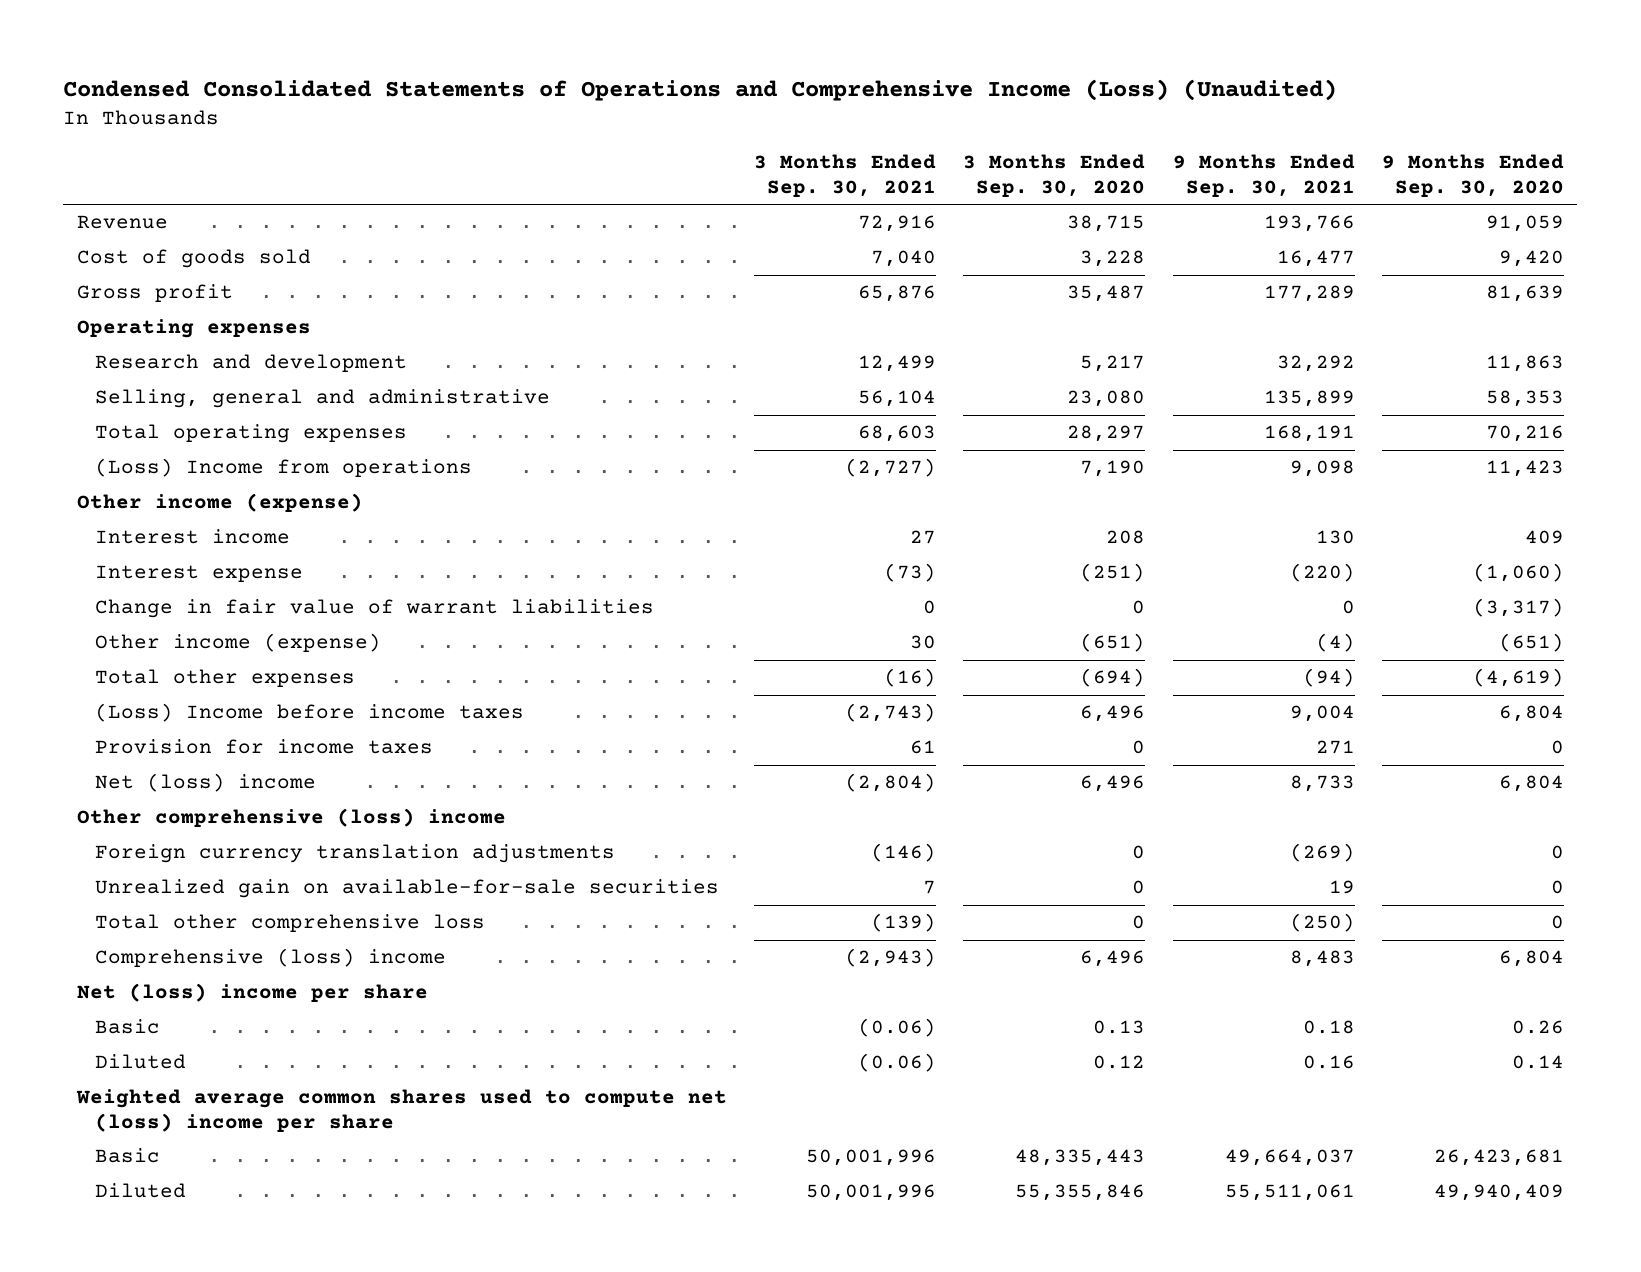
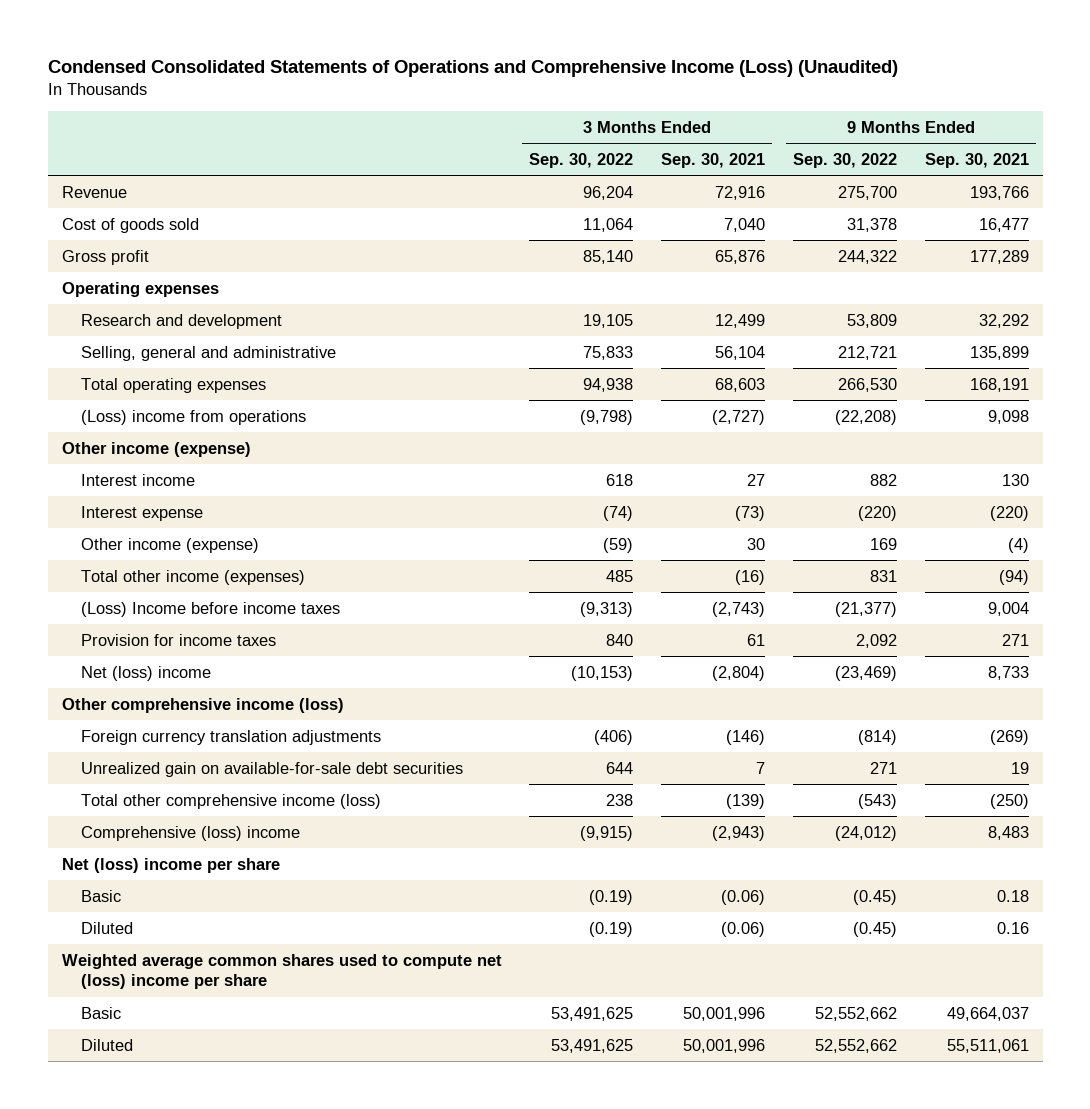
- | 3 Months Ended Sep. 30, 2021 | 3 Months Ended Sep. 30, 2020 | 9 Months Ended Sep. 30, 2021 | 9 Months Ended Sep. 30, 2020
+ | 3 Months Ended Sep. 30, 2022 | 3 Months Ended Sep. 30, 2021 | 9 Months Ended Sep. 30, 2022 | 9 Months Ended Sep. 30, 2021
- (Loss) Income from operations | (2,727) | 7,190 | 9,098 | 11,423
+ (Loss) income from operations | (9,798) | (2,727) | (22,208) | 9,098
- Change in fair value of warrant liabilities | 0 | 0 | 0 | (3,317)
- Total other expenses | (16) | (694) | (94) | (4,619)
+ Total other income (expenses) | 485 | (16) | 831 | (94)
- Other comprehensive (loss) income
+ Other comprehensive income (loss)
- Unrealized gain on available-for-sale securities | 7 | 0 | 19 | 0
- Total other comprehensive loss | (139) | 0 | (250) | 0
+ Unrealized gain on available-for-sale debt securities | 644 | 7 | 271 | 19
+ Total other comprehensive income (loss) | 238 | (139) | (543) | (250)

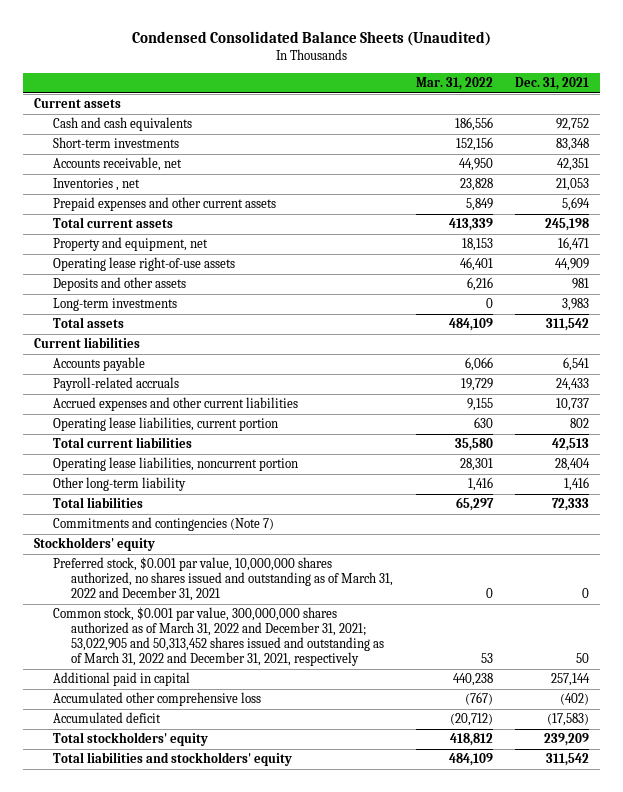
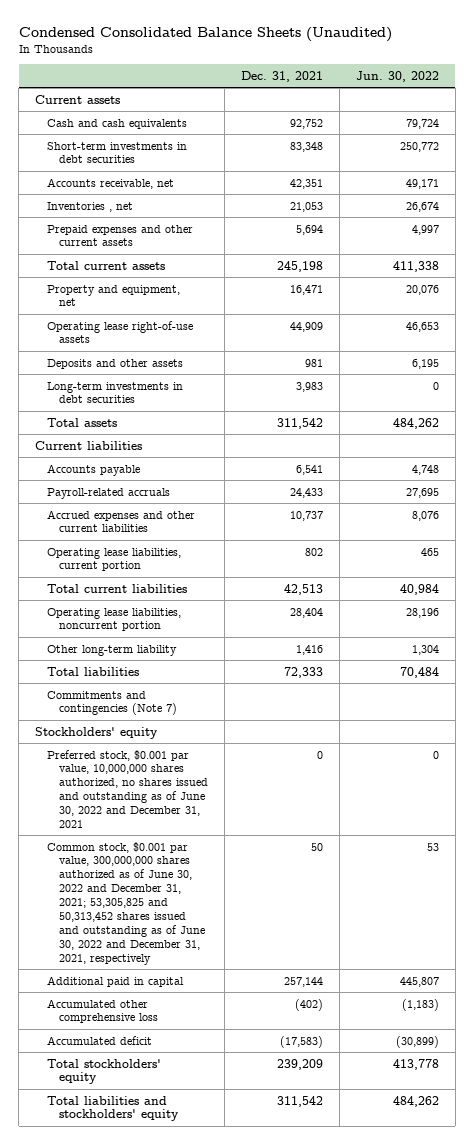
- | Mar. 31, 2022 | Dec. 31, 2021
+ | Dec. 31, 2021 | Jun. 30, 2022
- Short-term investments | 152,156 | 83,348
+ Short-term investments in debt securities | 83,348 | 250,772
- Long-term investments | 0 | 3,983
+ Long-term investments in debt securities | 3,983 | 0
- Preferred stock, $0.001 par value, 10,000,000 shares authorized, no shares issued and outstanding as of March 31, 2022 and December 31, 2021 | 0 | 0
- Common stock, $0.001 par value, 300,000,000 shares authorized as of March 31, 2022 and December 31, 2021; 53,022,905 and 50,313,452 shares issued and outstanding as of March 31, 2022 and December 31, 2021, respectively | 53 | 50
+ Preferred stock, $0.001 par value, 10,000,000 shares authorized, no shares issued and outstanding as of June 30, 2022 and December 31, 2021 | 0 | 0
+ Common stock, $0.001 par value, 300,000,000 shares authorized as of June 30, 2022 and December 31, 2021; 53,305,825 and 50,313,452 shares issued and outstanding as of June 30, 2022 and December 31, 2021, respectively | 50 | 53

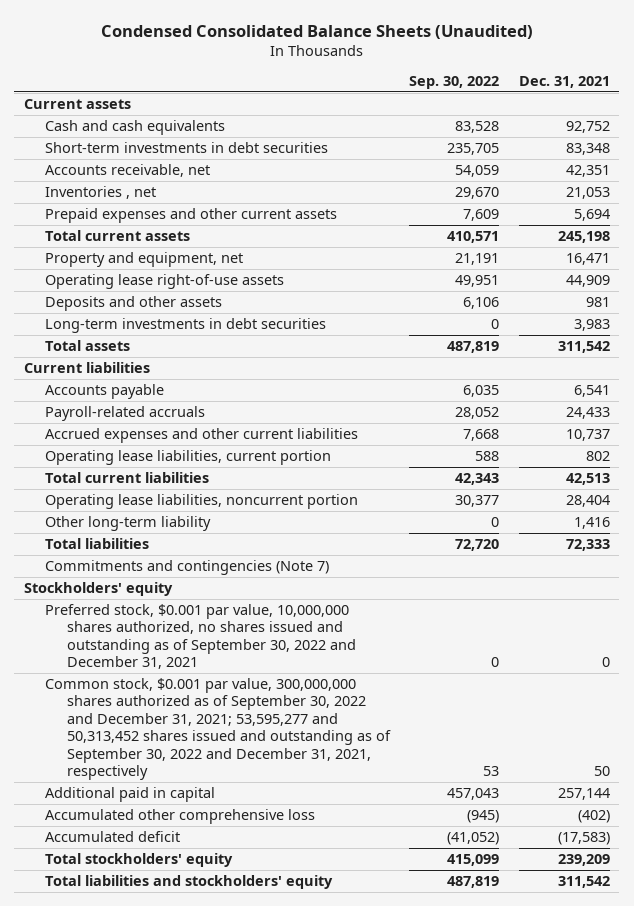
- | Dec. 31, 2021 | Jun. 30, 2022
+ | Sep. 30, 2022 | Dec. 31, 2021
- Preferred stock, $0.001 par value, 10,000,000 shares authorized, no shares issued and outstanding as of June 30, 2022 and December 31, 2021 | 0 | 0
- Common stock, $0.001 par value, 300,000,000 shares authorized as of June 30, 2022 and December 31, 2021; 53,305,825 and 50,313,452 shares issued and outstanding as of June 30, 2022 and December 31, 2021, respectively | 50 | 53
+ Preferred stock, $0.001 par value, 10,000,000 shares authorized, no shares issued and outstanding as of September 30, 2022 and December 31, 2021 | 0 | 0
+ Common stock, $0.001 par value, 300,000,000 shares authorized as of September 30, 2022 and December 31, 2021; 53,595,277 and 50,313,452 shares issued and outstanding as of September 30, 2022 and December 31, 2021, respectively | 53 | 50

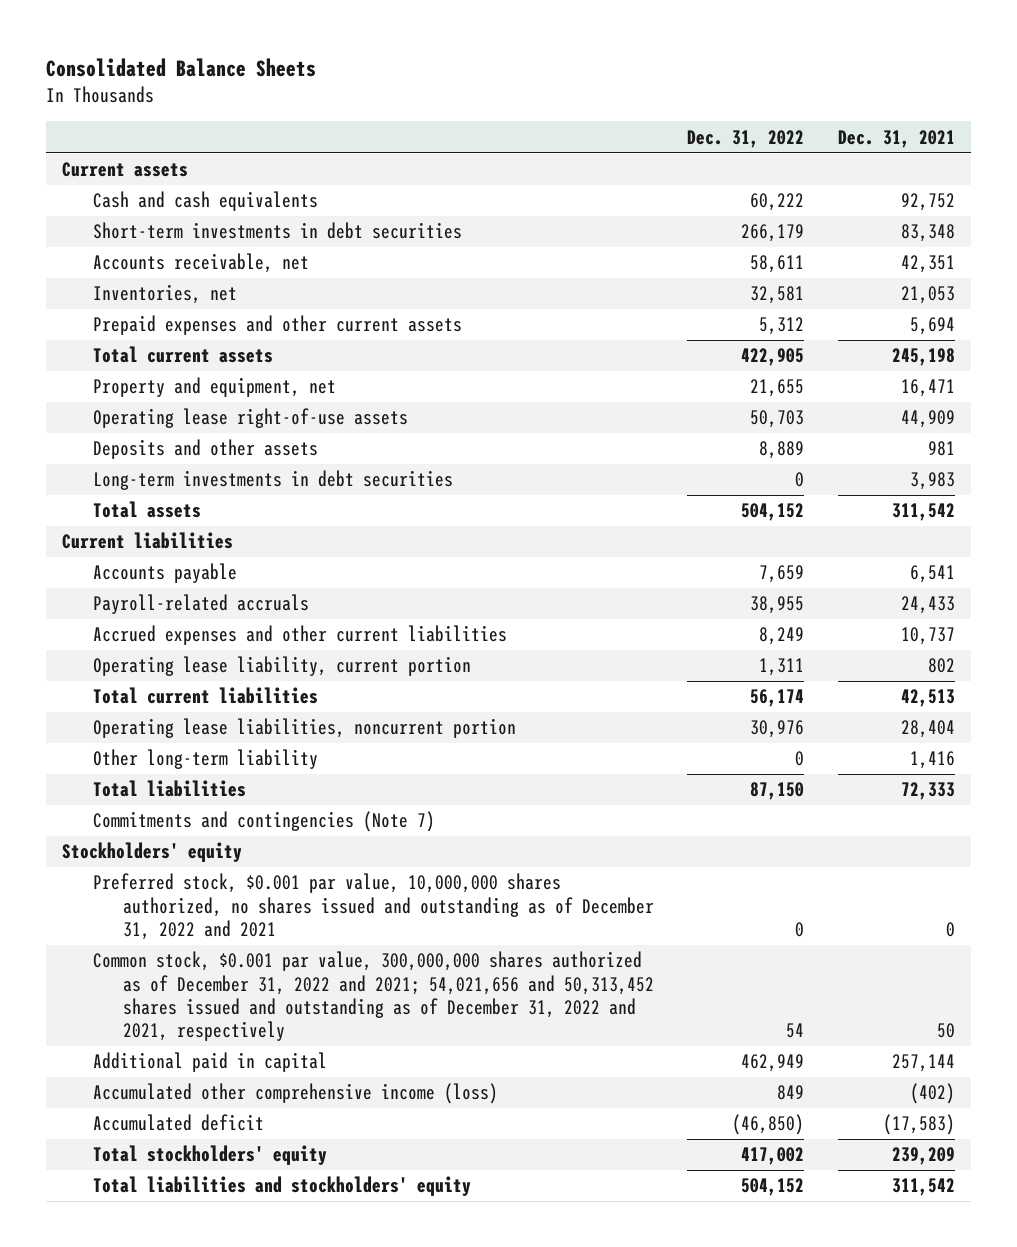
- Condensed Consolidated Balance Sheets (Unaudited)
+ Consolidated Balance Sheets
- | Sep. 30, 2022 | Dec. 31, 2021
+ | Dec. 31, 2022 | Dec. 31, 2021
- Inventories , net | 29,670 | 21,053
+ Inventories, net | 32,581 | 21,053
- Operating lease liabilities, current portion | 588 | 802
+ Operating lease liability, current portion | 1,311 | 802
- Preferred stock, $0.001 par value, 10,000,000 shares authorized, no shares issued and outstanding as of September 30, 2022 and December 31, 2021 | 0 | 0
- Common stock, $0.001 par value, 300,000,000 shares authorized as of September 30, 2022 and December 31, 2021; 53,595,277 and 50,313,452 shares issued and outstanding as of September 30, 2022 and December 31, 2021, respectively | 53 | 50
+ Preferred stock, $0.001 par value, 10,000,000 shares authorized, no shares issued and outstanding as of December 31, 2022 and 2021 | 0 | 0
+ Common stock, $0.001 par value, 300,000,000 shares authorized as of December 31, 2022 and 2021; 54,021,656 and 50,313,452 shares issued and outstanding as of December 31, 2022 and 2021, respectively | 54 | 50
- Accumulated other comprehensive loss | (945) | (402)
+ Accumulated other comprehensive income (loss) | 849 | (402)

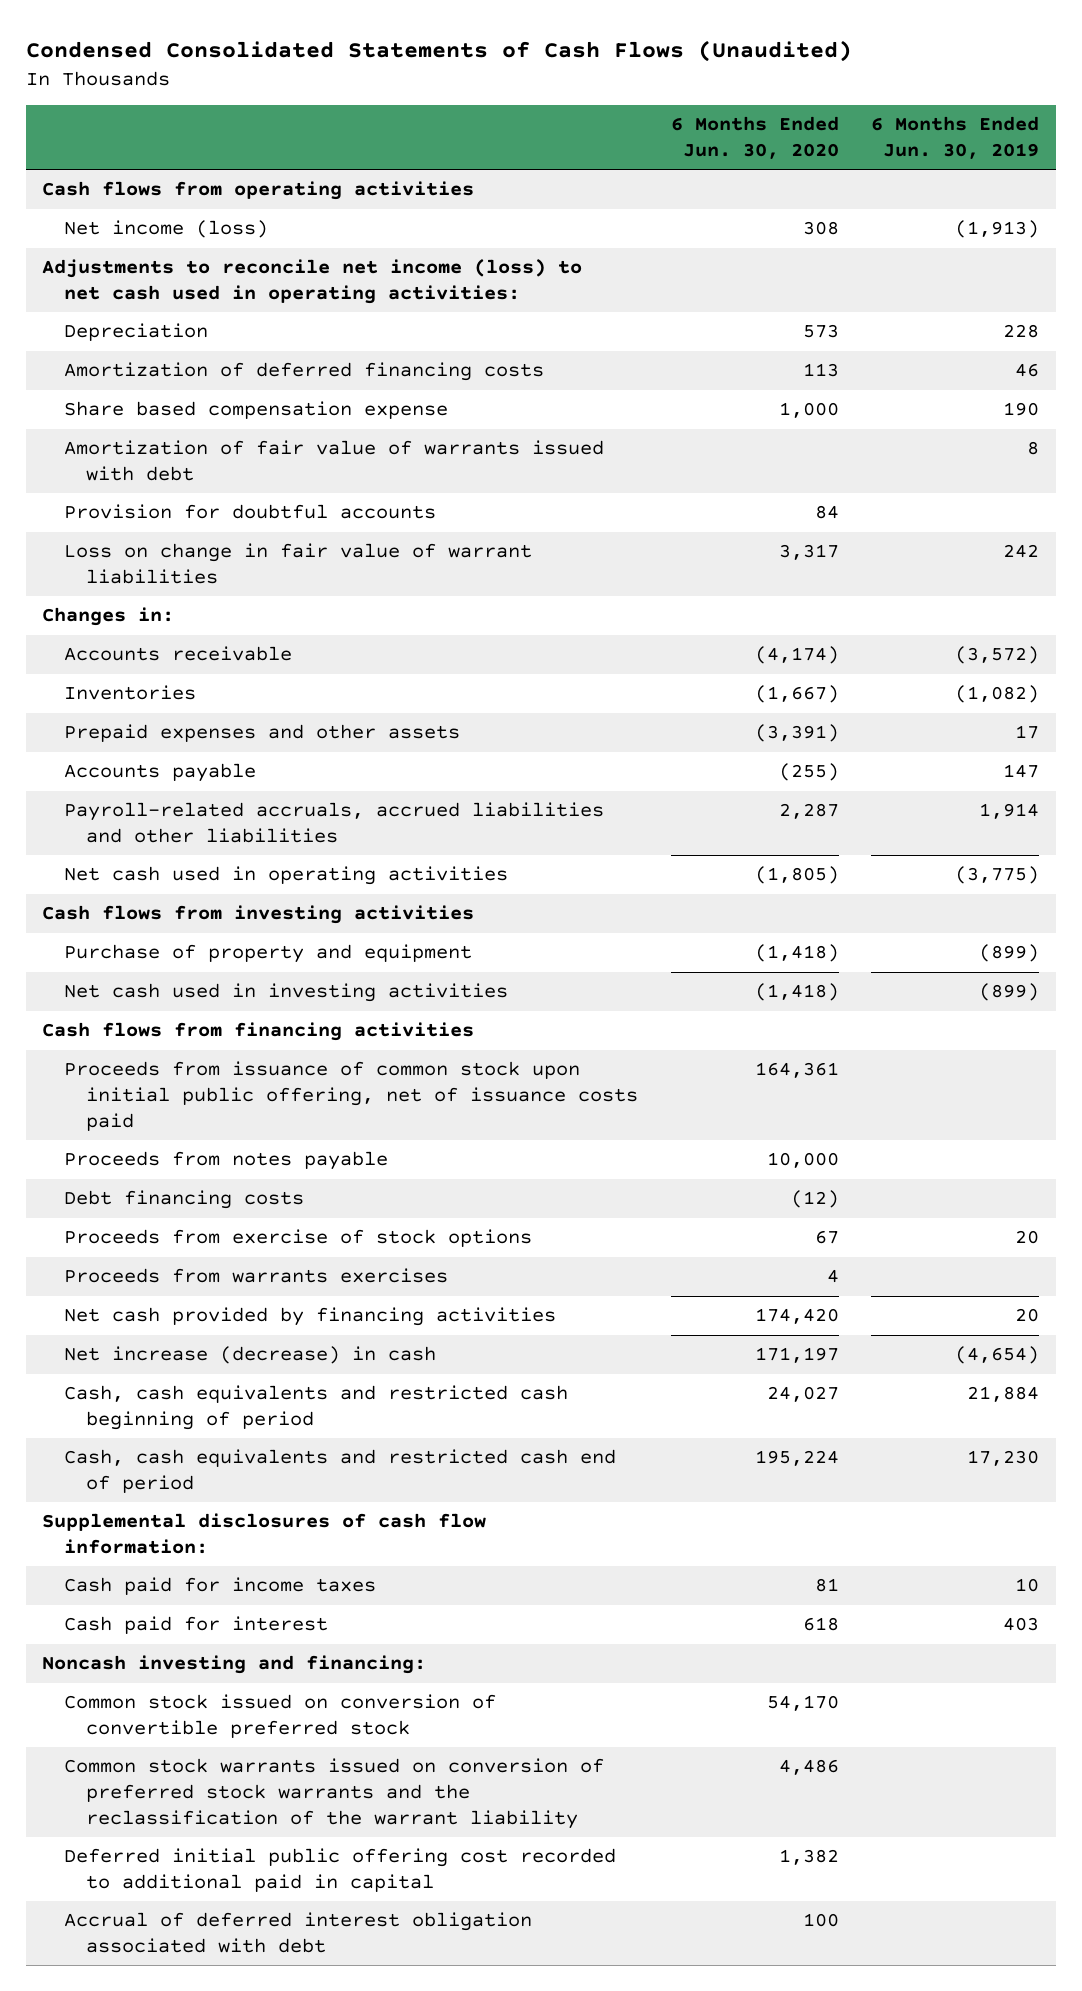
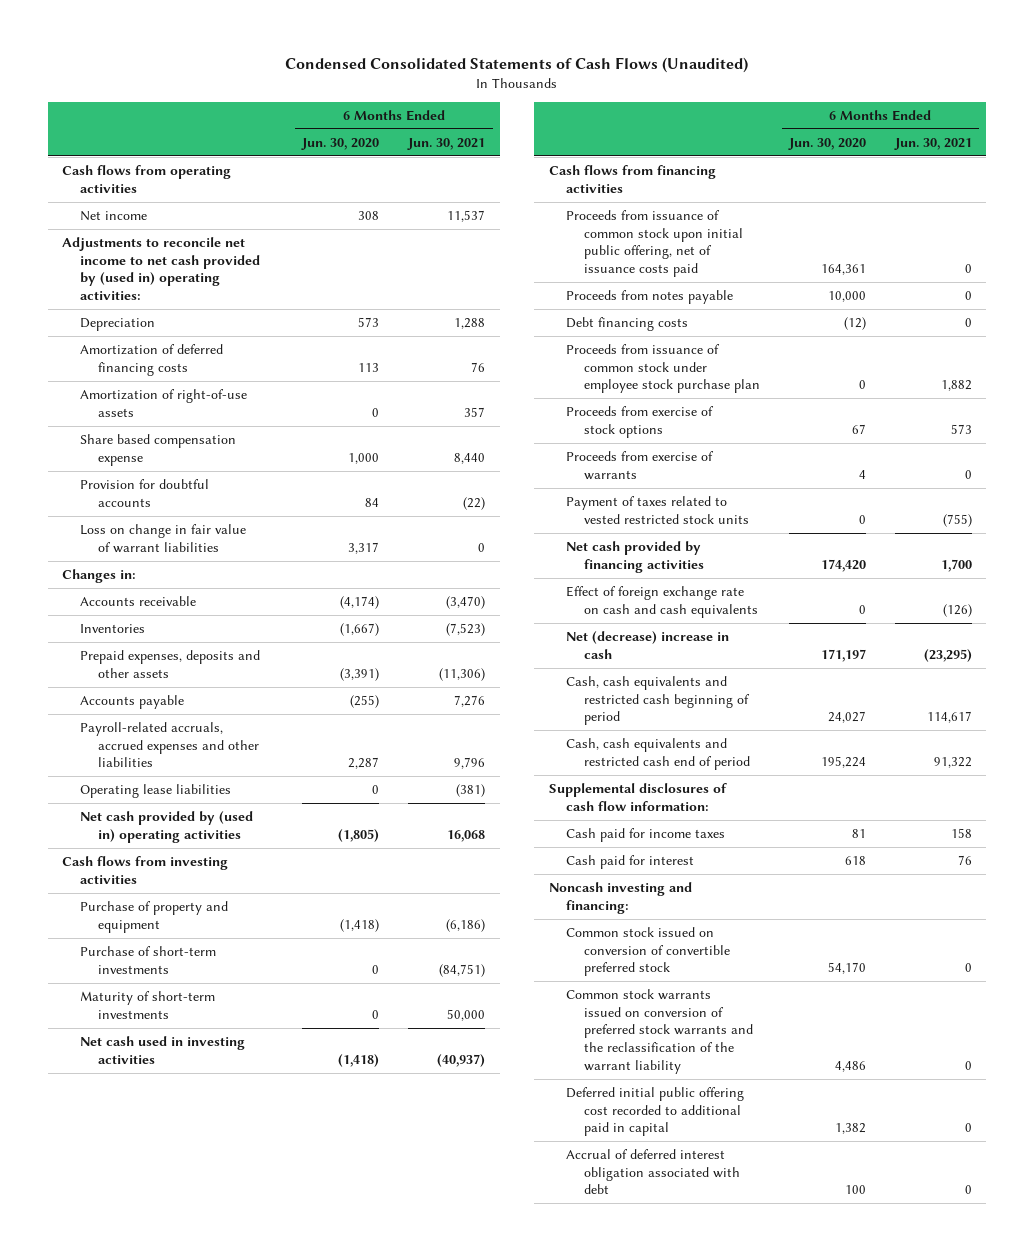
- | 6 Months Ended Jun. 30, 2020 | 6 Months Ended Jun. 30, 2019
+ | 6 Months Ended Jun. 30, 2020 | 6 Months Ended Jun. 30, 2021
- Net income (loss) | 308 | (1,913)
- Adjustments to reconcile net income (loss) to net cash used in operating activities:
+ Net income | 308 | 11,537
+ Adjustments to reconcile net income to net cash provided by (used in) operating activities:
+ Amortization of right-of-use assets | 0 | 357
- Amortization of fair value of warrants issued with debt | | 8
- Prepaid expenses and other assets | (3,391) | 17
+ Prepaid expenses, deposits and other assets | (3,391) | (11,306)
- Payroll-related accruals, accrued liabilities and other liabilities | 2,287 | 1,914
- Net cash used in operating activities | (1,805) | (3,775)
+ Payroll-related accruals, accrued expenses and other liabilities | 2,287 | 9,796
+ Operating lease liabilities | 0 | (381)
+ Net cash provided by (used in) operating activities | (1,805) | 16,068
+ Purchase of short-term investments | 0 | (84,751)
+ Maturity of short-term investments | 0 | 50,000
+ Proceeds from issuance of common stock under employee stock purchase plan | 0 | 1,882
- Proceeds from warrants exercises | 4 |
+ Proceeds from exercise of warrants | 4 | 0
+ Payment of taxes related to vested restricted stock units | 0 | (755)
- Net increase (decrease) in cash | 171,197 | (4,654)
+ Effect of foreign exchange rate on cash and cash equivalents | 0 | (126)
+ Net (decrease) increase in cash | 171,197 | (23,295)

